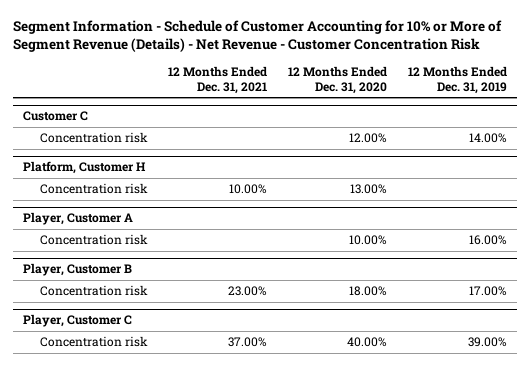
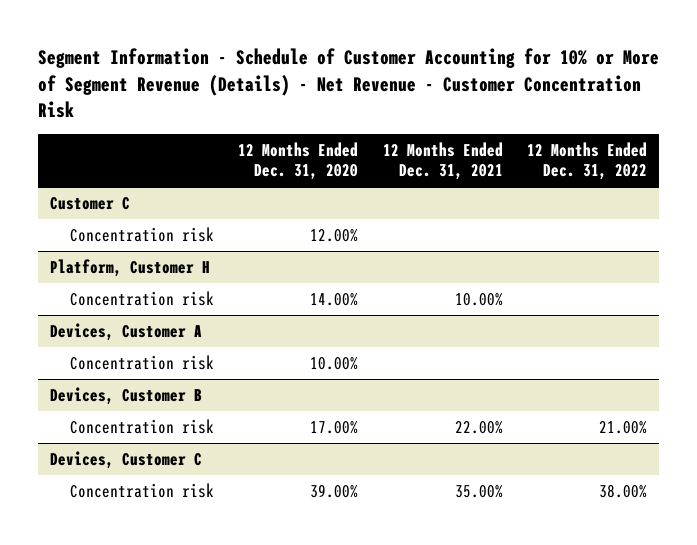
- | 12 Months Ended Dec. 31, 2021 | 12 Months Ended Dec. 31, 2020 | 12 Months Ended Dec. 31, 2019
+ | 12 Months Ended Dec. 31, 2020 | 12 Months Ended Dec. 31, 2021 | 12 Months Ended Dec. 31, 2022
@ Platform, Customer H
- Concentration risk | 10.00% | 13.00% |
- Player, Customer A
@ Platform, Customer H
+ Concentration risk | 14.00% | 10.00% |
+ Devices, Customer A
- Player, Customer B
- Concentration risk | 23.00% | 18.00% | 17.00%
- Player, Customer C
- Concentration risk | 37.00% | 40.00% | 39.00%
+ Devices, Customer B
+ Concentration risk | 17.00% | 22.00% | 21.00%
+ Devices, Customer C
+ Concentration risk | 39.00% | 35.00% | 38.00%

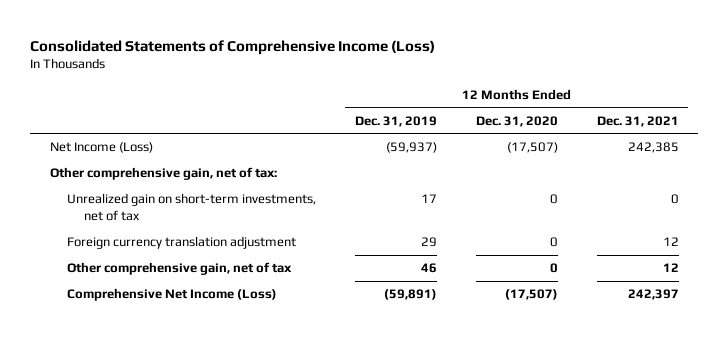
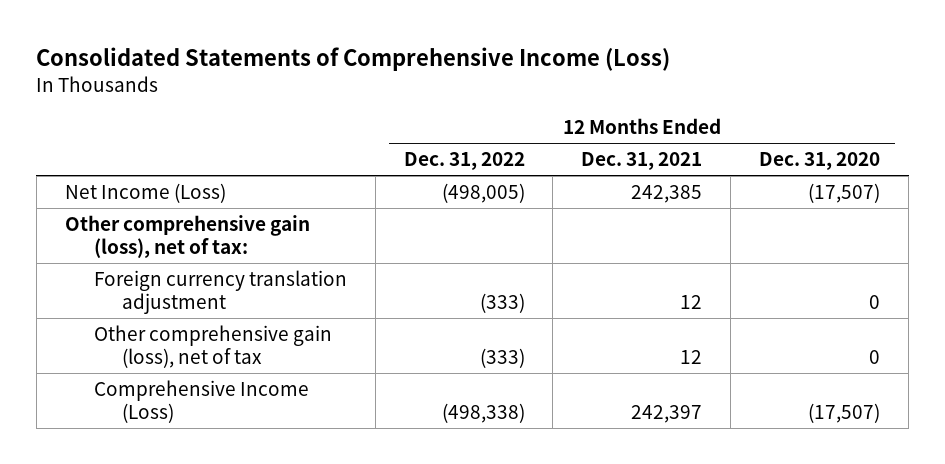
- | 12 Months Ended Dec. 31, 2019 | 12 Months Ended Dec. 31, 2020 | 12 Months Ended Dec. 31, 2021
+ | 12 Months Ended Dec. 31, 2022 | 12 Months Ended Dec. 31, 2021 | 12 Months Ended Dec. 31, 2020
- Other comprehensive gain, net of tax:
- Unrealized gain on short-term investments, net of tax | 17 | 0 | 0
+ Other comprehensive gain (loss), net of tax:
- Other comprehensive gain, net of tax | 46 | 0 | 12
- Comprehensive Net Income (Loss) | (59,891) | (17,507) | 242,397
+ Other comprehensive gain (loss), net of tax | (333) | 12 | 0
+ Comprehensive Income (Loss) | (498,338) | 242,397 | (17,507)

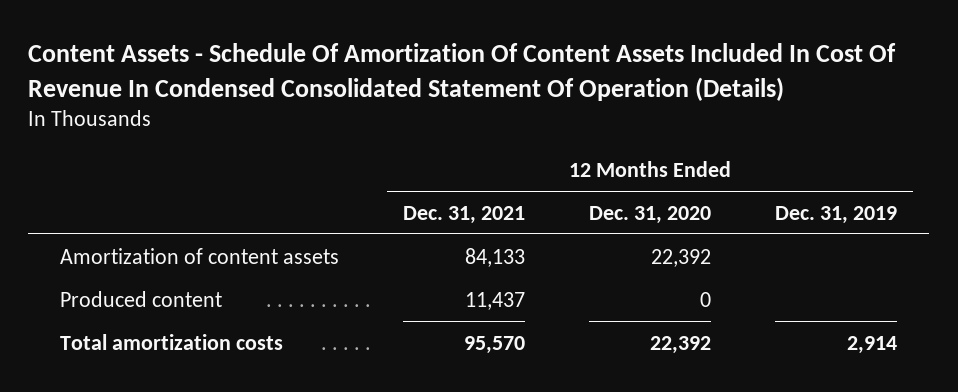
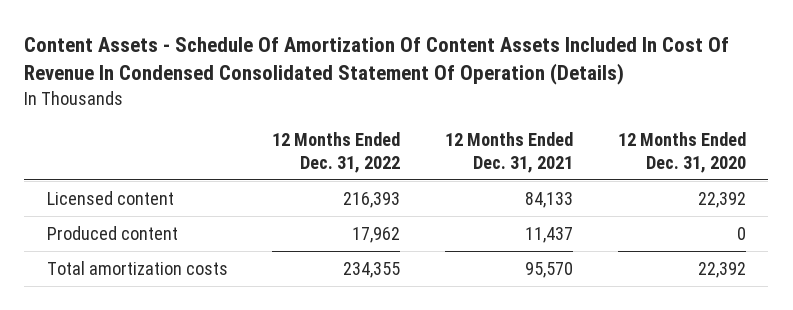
- | 12 Months Ended Dec. 31, 2021 | 12 Months Ended Dec. 31, 2020 | 12 Months Ended Dec. 31, 2019
+ | 12 Months Ended Dec. 31, 2022 | 12 Months Ended Dec. 31, 2021 | 12 Months Ended Dec. 31, 2020
- Amortization of content assets | 84,133 | 22,392 |
+ Licensed content | 216,393 | 84,133 | 22,392

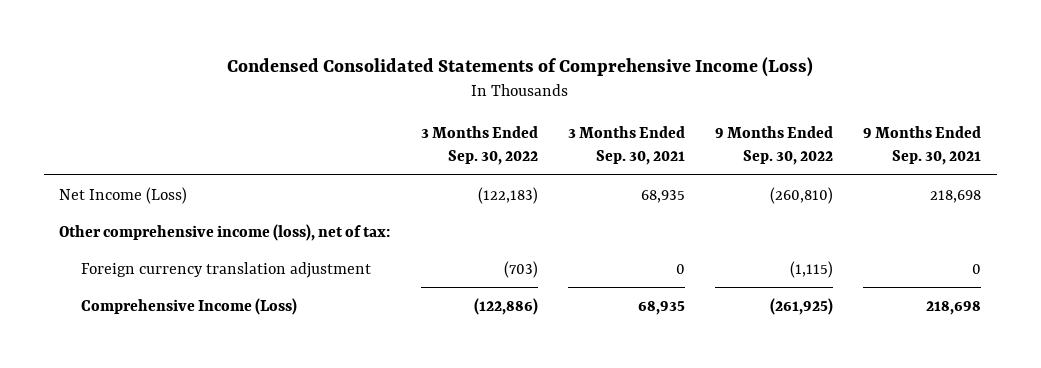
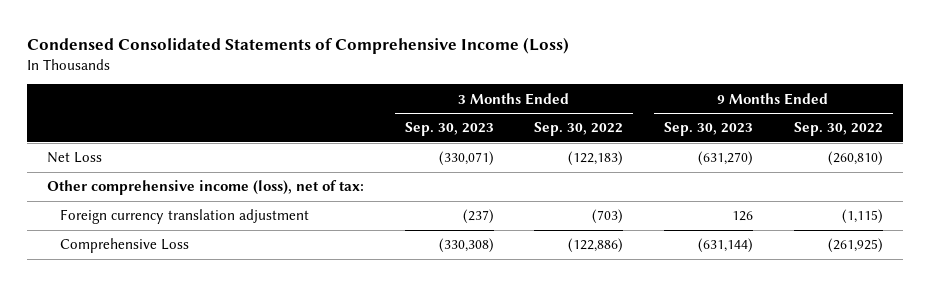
- | 3 Months Ended Sep. 30, 2022 | 3 Months Ended Sep. 30, 2021 | 9 Months Ended Sep. 30, 2022 | 9 Months Ended Sep. 30, 2021
+ | 3 Months Ended Sep. 30, 2023 | 3 Months Ended Sep. 30, 2022 | 9 Months Ended Sep. 30, 2023 | 9 Months Ended Sep. 30, 2022
- Net Income (Loss) | (122,183) | 68,935 | (260,810) | 218,698
+ Net Loss | (330,071) | (122,183) | (631,270) | (260,810)
- Comprehensive Income (Loss) | (122,886) | 68,935 | (261,925) | 218,698
+ Comprehensive Loss | (330,308) | (122,886) | (631,144) | (261,925)

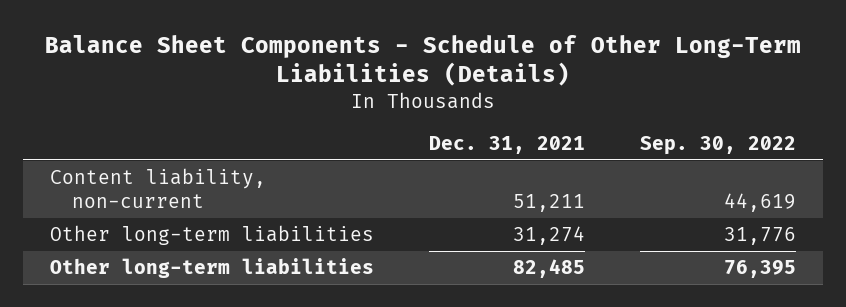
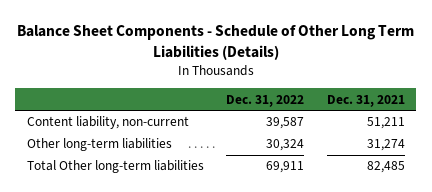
- Balance Sheet Components - Schedule of Other Long-Term Liabilities (Details)
+ Balance Sheet Components - Schedule of Other Long Term Liabilities (Details)
- | Dec. 31, 2021 | Sep. 30, 2022
+ | Dec. 31, 2022 | Dec. 31, 2021
- Other long-term liabilities | 82,485 | 76,395
+ Total Other long-term liabilities | 69,911 | 82,485

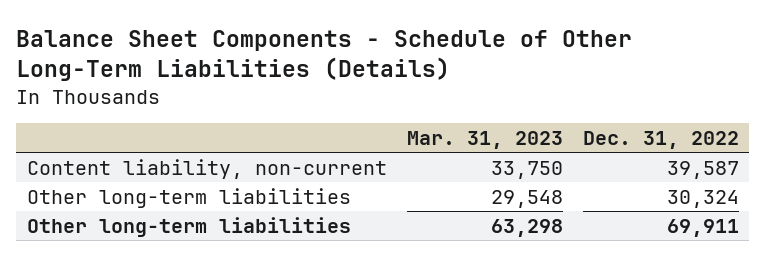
- Balance Sheet Components - Schedule of Other Long Term Liabilities (Details)
+ Balance Sheet Components - Schedule of Other Long-Term Liabilities (Details)
- | Dec. 31, 2022 | Dec. 31, 2021
+ | Mar. 31, 2023 | Dec. 31, 2022
- Total Other long-term liabilities | 69,911 | 82,485
+ Other long-term liabilities | 63,298 | 69,911

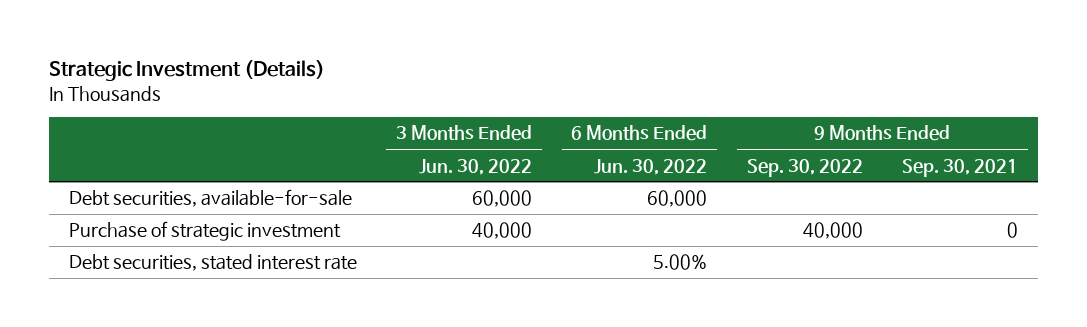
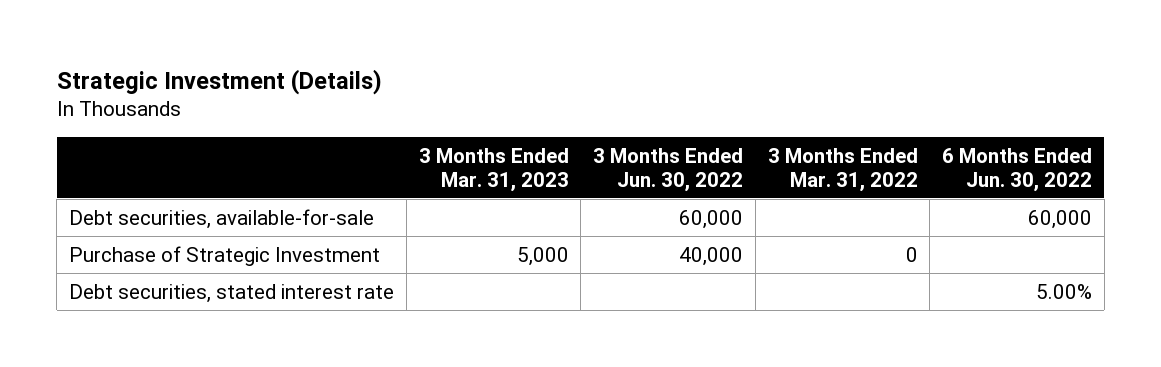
- | 3 Months Ended Jun. 30, 2022 | 6 Months Ended Jun. 30, 2022 | 9 Months Ended Sep. 30, 2022 | 9 Months Ended Sep. 30, 2021
+ | 3 Months Ended Mar. 31, 2023 | 3 Months Ended Jun. 30, 2022 | 3 Months Ended Mar. 31, 2022 | 6 Months Ended Jun. 30, 2022
- Purchase of strategic investment | 40,000 | | 40,000 | 0
+ Purchase of Strategic Investment | 5,000 | 40,000 | 0 |

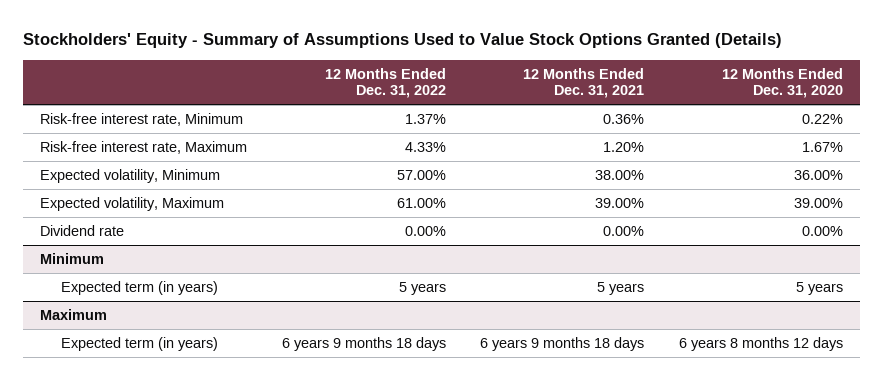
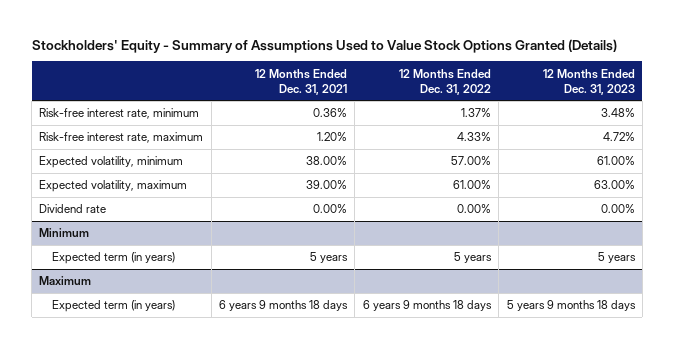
- | 12 Months Ended Dec. 31, 2022 | 12 Months Ended Dec. 31, 2021 | 12 Months Ended Dec. 31, 2020
+ | 12 Months Ended Dec. 31, 2021 | 12 Months Ended Dec. 31, 2022 | 12 Months Ended Dec. 31, 2023
- Risk-free interest rate, Minimum | 1.37% | 0.36% | 0.22%
- Risk-free interest rate, Maximum | 4.33% | 1.20% | 1.67%
- Expected volatility, Minimum | 57.00% | 38.00% | 36.00%
- Expected volatility, Maximum | 61.00% | 39.00% | 39.00%
+ Risk-free interest rate, minimum | 0.36% | 1.37% | 3.48%
+ Risk-free interest rate, maximum | 1.20% | 4.33% | 4.72%
+ Expected volatility, minimum | 38.00% | 57.00% | 61.00%
+ Expected volatility, maximum | 39.00% | 61.00% | 63.00%

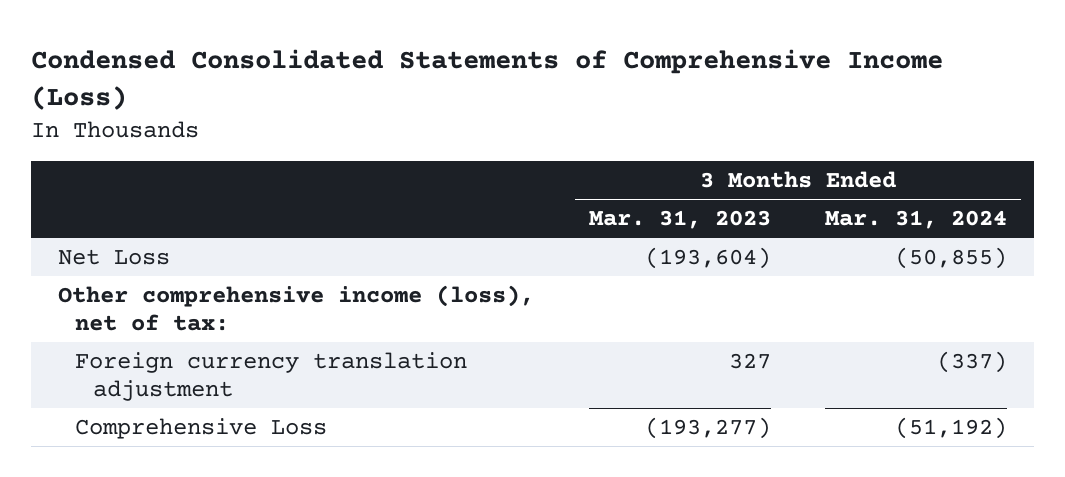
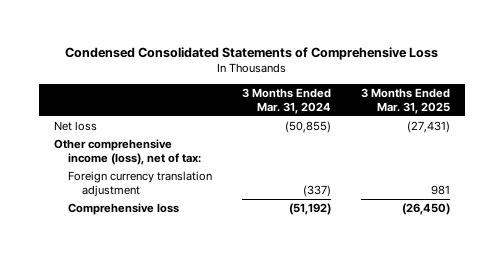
- Condensed Consolidated Statements of Comprehensive Income (Loss)
+ Condensed Consolidated Statements of Comprehensive Loss
- | 3 Months Ended Mar. 31, 2023 | 3 Months Ended Mar. 31, 2024
+ | 3 Months Ended Mar. 31, 2024 | 3 Months Ended Mar. 31, 2025
- Net Loss | (193,604) | (50,855)
+ Net loss | (50,855) | (27,431)
- Comprehensive Loss | (193,277) | (51,192)
+ Comprehensive loss | (51,192) | (26,450)

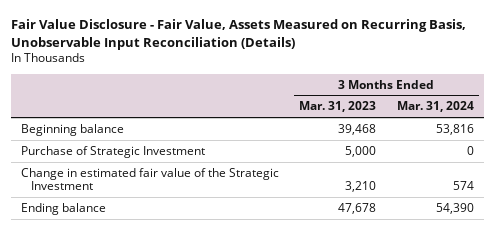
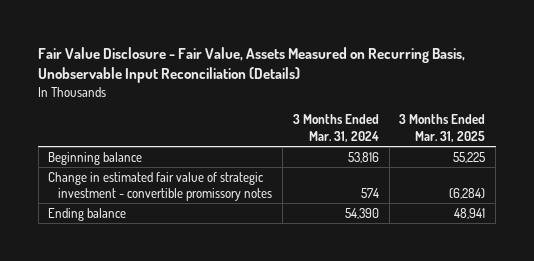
- | 3 Months Ended Mar. 31, 2023 | 3 Months Ended Mar. 31, 2024
+ | 3 Months Ended Mar. 31, 2024 | 3 Months Ended Mar. 31, 2025
- Purchase of Strategic Investment | 5,000 | 0
- Change in estimated fair value of the Strategic Investment | 3,210 | 574
+ Change in estimated fair value of strategic investment - convertible promissory notes | 574 | (6,284)

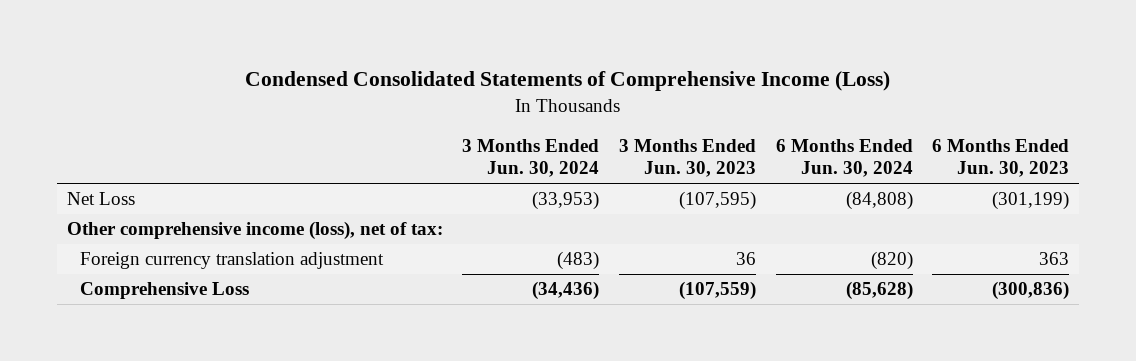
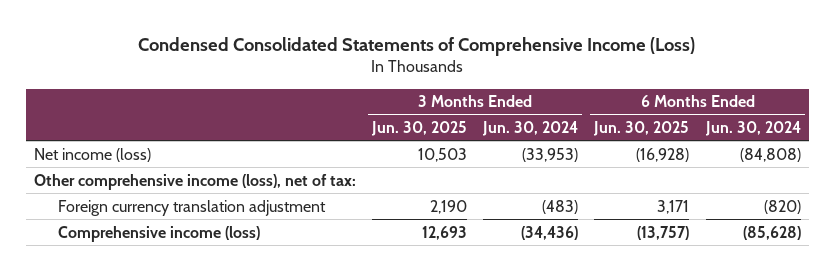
- | 3 Months Ended Jun. 30, 2024 | 3 Months Ended Jun. 30, 2023 | 6 Months Ended Jun. 30, 2024 | 6 Months Ended Jun. 30, 2023
+ | 3 Months Ended Jun. 30, 2025 | 3 Months Ended Jun. 30, 2024 | 6 Months Ended Jun. 30, 2025 | 6 Months Ended Jun. 30, 2024
- Net Loss | (33,953) | (107,595) | (84,808) | (301,199)
+ Net income (loss) | 10,503 | (33,953) | (16,928) | (84,808)
- Comprehensive Loss | (34,436) | (107,559) | (85,628) | (300,836)
+ Comprehensive income (loss) | 12,693 | (34,436) | (13,757) | (85,628)

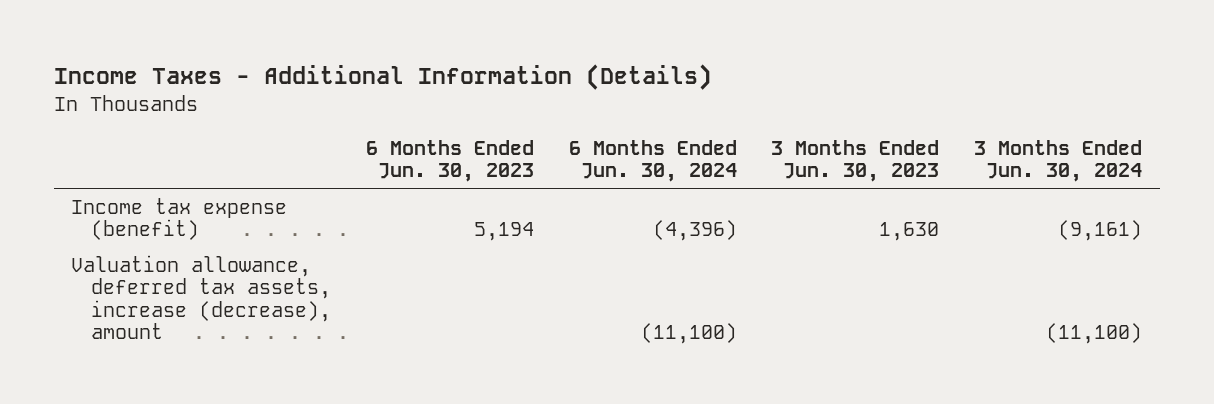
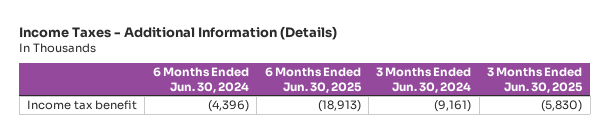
- | 6 Months Ended Jun. 30, 2023 | 6 Months Ended Jun. 30, 2024 | 3 Months Ended Jun. 30, 2023 | 3 Months Ended Jun. 30, 2024
+ | 6 Months Ended Jun. 30, 2024 | 6 Months Ended Jun. 30, 2025 | 3 Months Ended Jun. 30, 2024 | 3 Months Ended Jun. 30, 2025
- Income tax expense (benefit) | 5,194 | (4,396) | 1,630 | (9,161)
- Valuation allowance, deferred tax assets, increase (decrease), amount | | (11,100) | | (11,100)
+ Income tax benefit | (4,396) | (18,913) | (9,161) | (5,830)

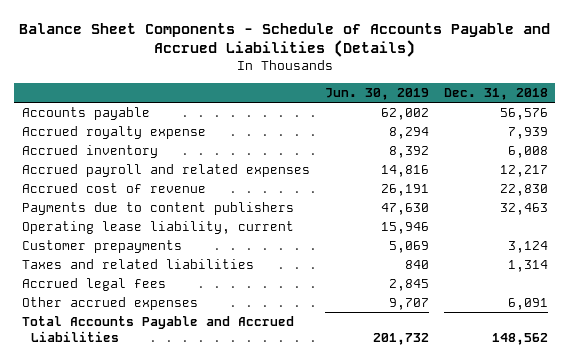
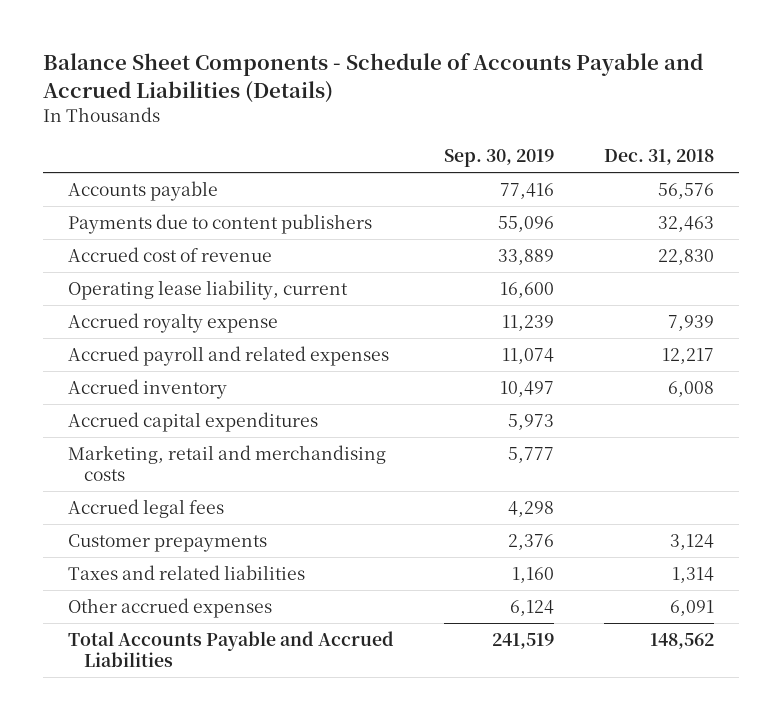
- | Jun. 30, 2019 | Dec. 31, 2018
+ | Sep. 30, 2019 | Dec. 31, 2018
moved down: Accrued cost of revenue | 33,889 | 22,830
moved down: Accrued royalty expense | 11,239 | 7,939
moved down: Accrued payroll and related expenses | 11,074 | 12,217
moved down: Accrued inventory | 10,497 | 6,008
+ Accrued capital expenditures | 5,973 |
+ Marketing, retail and merchandising costs | 5,777 |
moved up: Accrued legal fees | 4,298 |

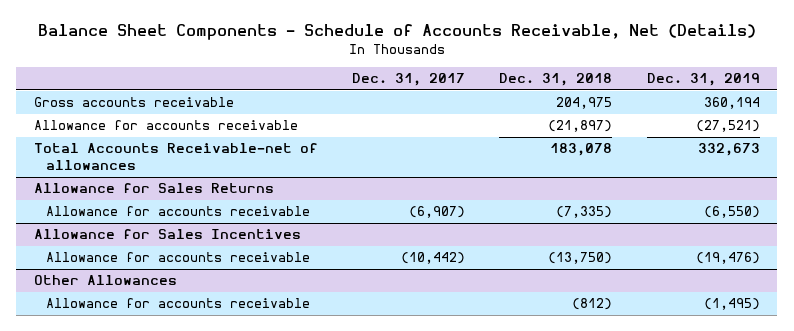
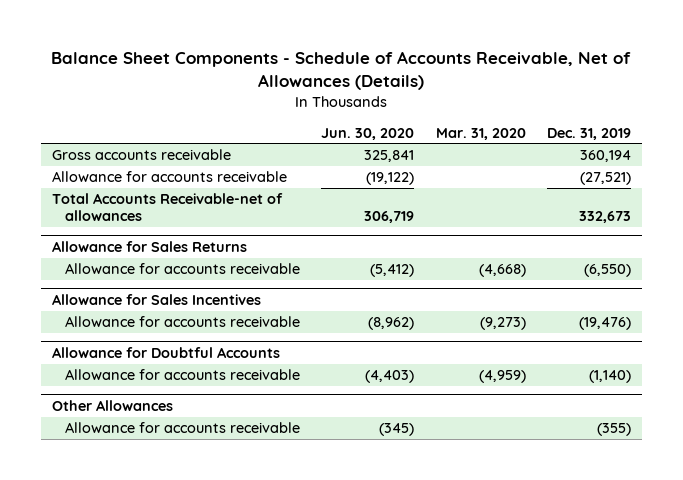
- Balance Sheet Components - Schedule of Accounts Receivable, Net (Details)
+ Balance Sheet Components - Schedule of Accounts Receivable, Net of Allowances (Details)
- | Dec. 31, 2017 | Dec. 31, 2018 | Dec. 31, 2019
+ | Jun. 30, 2020 | Mar. 31, 2020 | Dec. 31, 2019
+ Allowance for Doubtful Accounts
+ Allowance for accounts receivable | (4,403) | (4,959) | (1,140)
@ Other Allowances
- Allowance for accounts receivable | | (812) | (1,495)
+ Allowance for accounts receivable | (345) | | (355)

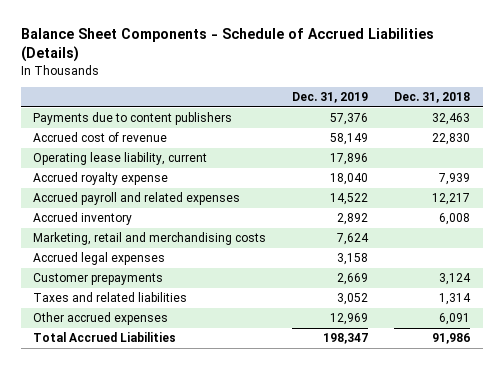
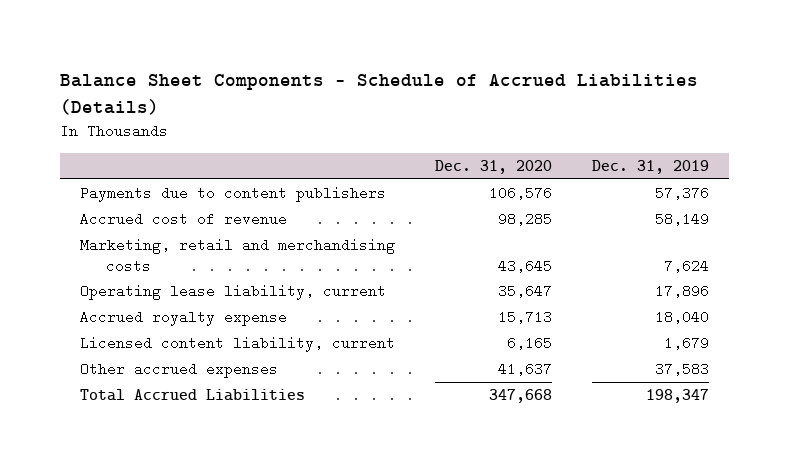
- | Dec. 31, 2019 | Dec. 31, 2018
+ | Dec. 31, 2020 | Dec. 31, 2019
moved up: Marketing, retail and merchandising costs | 43,645 | 7,624
- Accrued payroll and related expenses | 14,522 | 12,217
- Accrued inventory | 2,892 | 6,008
- Accrued legal expenses | 3,158 |
- Customer prepayments | 2,669 | 3,124
- Taxes and related liabilities | 3,052 | 1,314
- Other accrued expenses | 12,969 | 6,091
+ Licensed content liability, current | 6,165 | 1,679
+ Other accrued expenses | 41,637 | 37,583

